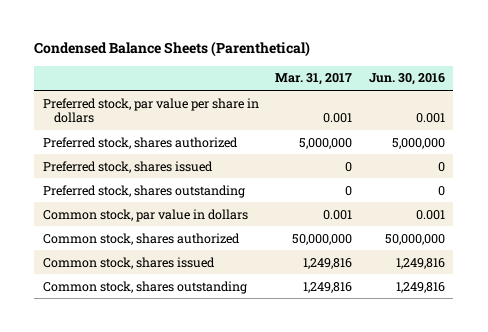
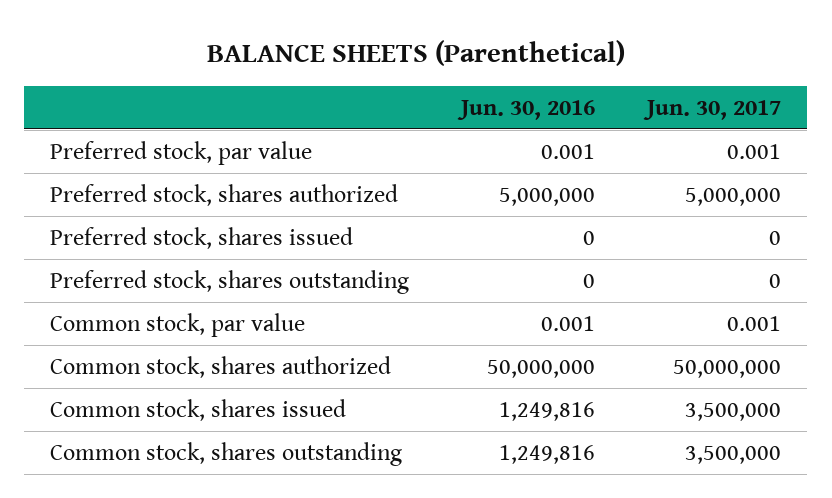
- Condensed Balance Sheets (Parenthetical)
+ BALANCE SHEETS (Parenthetical)
- | Mar. 31, 2017 | Jun. 30, 2016
+ | Jun. 30, 2016 | Jun. 30, 2017
- Preferred stock, par value per share in dollars | 0.001 | 0.001
+ Preferred stock, par value | 0.001 | 0.001
- Common stock, par value in dollars | 0.001 | 0.001
+ Common stock, par value | 0.001 | 0.001

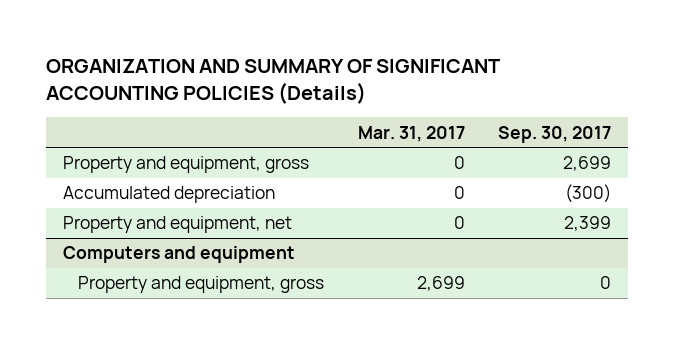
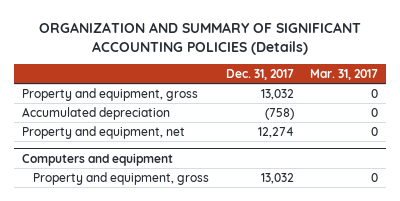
- | Mar. 31, 2017 | Sep. 30, 2017
+ | Dec. 31, 2017 | Mar. 31, 2017
@ Computers and equipment
- Property and equipment, gross | 2,699 | 0
+ Property and equipment, gross | 13,032 | 0

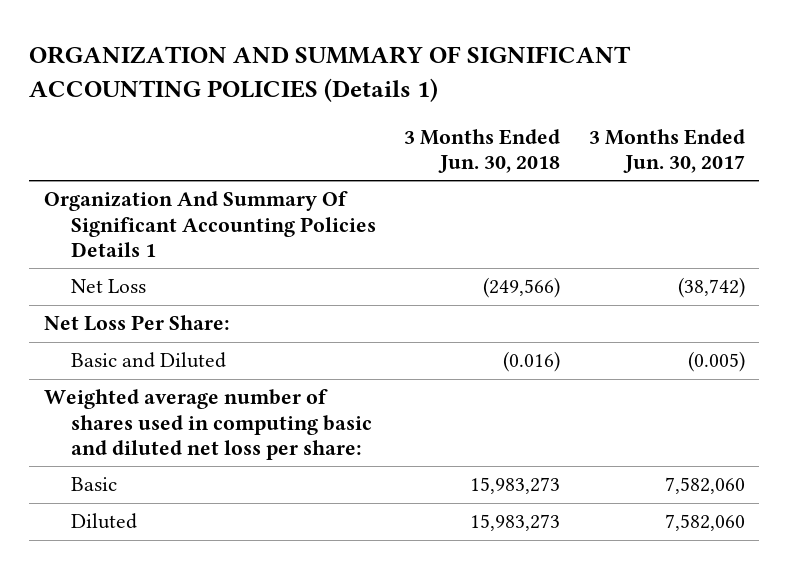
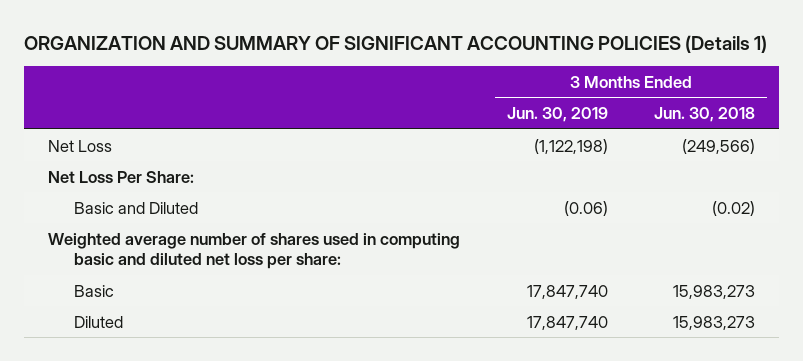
- | 3 Months Ended Jun. 30, 2018 | 3 Months Ended Jun. 30, 2017
+ | 3 Months Ended Jun. 30, 2019 | 3 Months Ended Jun. 30, 2018
- Organization And Summary Of Significant Accounting Policies Details 1
- Basic and Diluted | (0.016) | (0.005)
+ Basic and Diluted | (0.06) | (0.02)

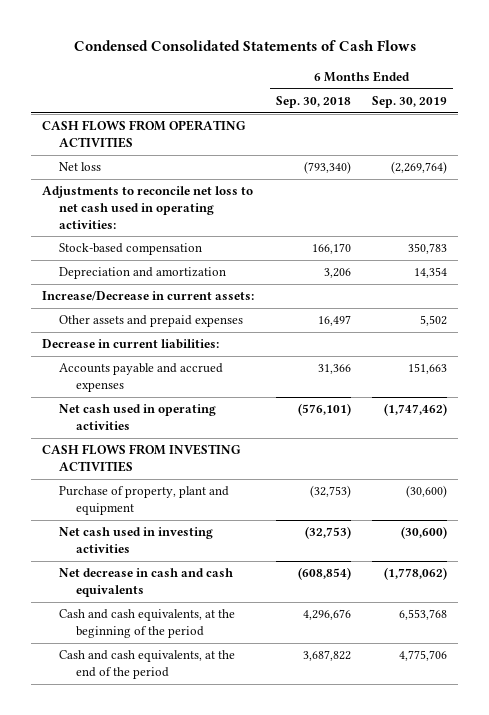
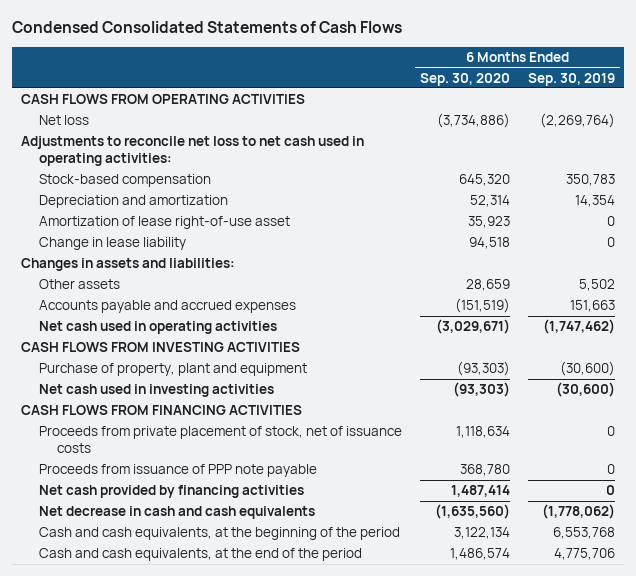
- | 6 Months Ended Sep. 30, 2018 | 6 Months Ended Sep. 30, 2019
+ | 6 Months Ended Sep. 30, 2020 | 6 Months Ended Sep. 30, 2019
- Increase/Decrease in current assets:
- Other assets and prepaid expenses | 16,497 | 5,502
- Decrease in current liabilities:
+ Amortization of lease right-of-use asset | 35,923 | 0
+ Change in lease liability | 94,518 | 0
+ Changes in assets and liabilities:
+ Other assets | 28,659 | 5,502
+ CASH FLOWS FROM FINANCING ACTIVITIES
+ Proceeds from private placement of stock, net of issuance costs | 1,118,634 | 0
+ Proceeds from issuance of PPP note payable | 368,780 | 0
+ Net cash provided by financing activities | 1,487,414 | 0

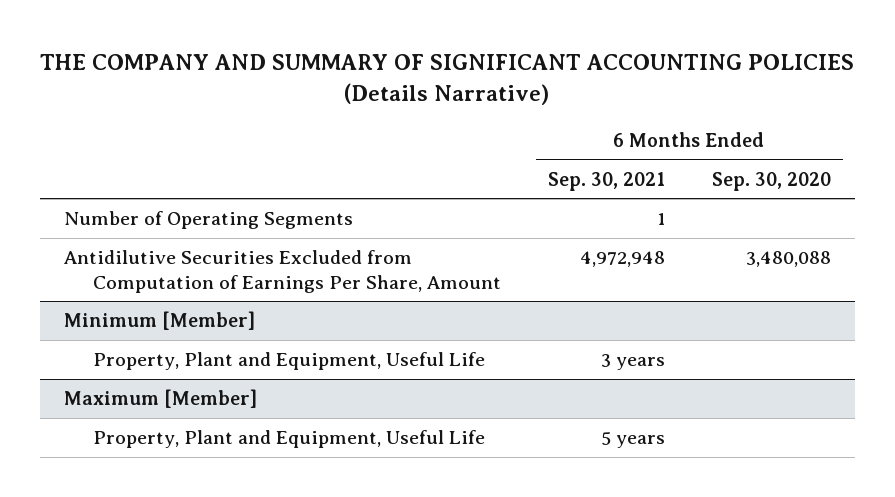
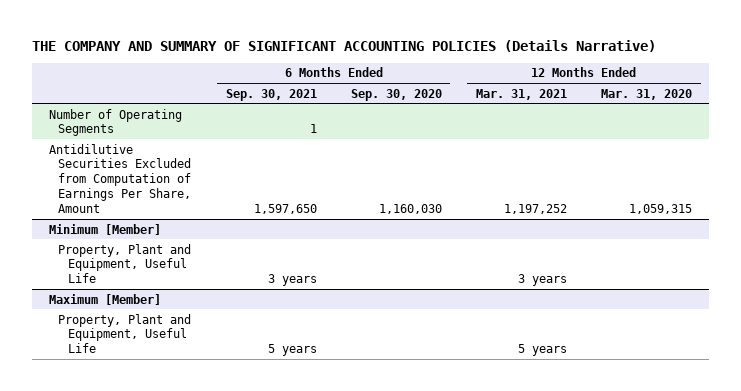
- | 6 Months Ended Sep. 30, 2021 | 6 Months Ended Sep. 30, 2020
+ | 6 Months Ended Sep. 30, 2021 | 6 Months Ended Sep. 30, 2020 | 12 Months Ended Mar. 31, 2021 | 12 Months Ended Mar. 31, 2020
- Antidilutive Securities Excluded from Computation of Earnings Per Share, Amount | 4,972,948 | 3,480,088
+ Antidilutive Securities Excluded from Computation of Earnings Per Share, Amount | 1,597,650 | 1,160,030 | 1,197,252 | 1,059,315

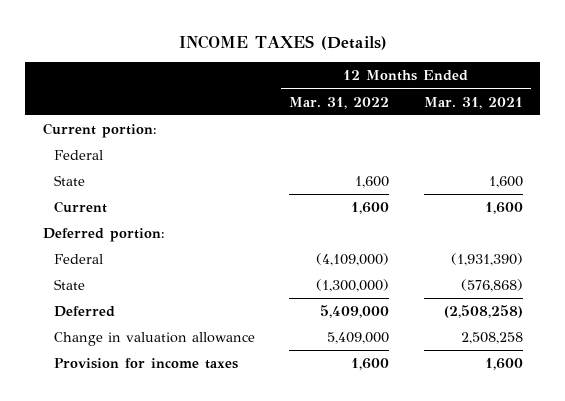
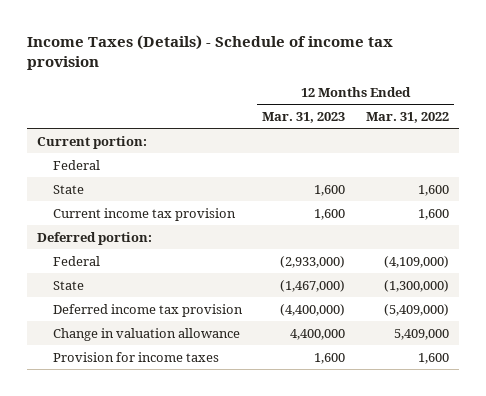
- INCOME TAXES (Details)
+ Income Taxes (Details) - Schedule of income tax provision
- | 12 Months Ended Mar. 31, 2022 | 12 Months Ended Mar. 31, 2021
+ | 12 Months Ended Mar. 31, 2023 | 12 Months Ended Mar. 31, 2022
- Current | 1,600 | 1,600
+ Current income tax provision | 1,600 | 1,600
- Deferred | 5,409,000 | (2,508,258)
+ Deferred income tax provision | (4,400,000) | (5,409,000)

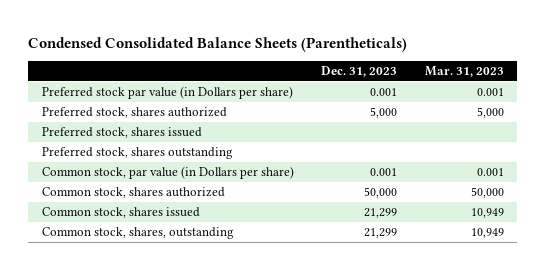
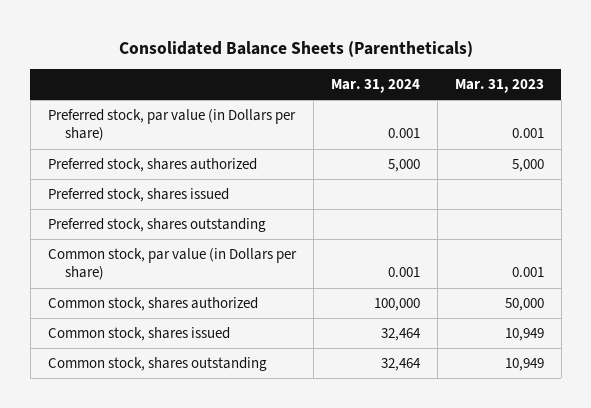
- Condensed Consolidated Balance Sheets (Parentheticals)
+ Consolidated Balance Sheets (Parentheticals)
- | Dec. 31, 2023 | Mar. 31, 2023
+ | Mar. 31, 2024 | Mar. 31, 2023
- Preferred stock par value (in Dollars per share) | 0.001 | 0.001
+ Preferred stock, par value (in Dollars per share) | 0.001 | 0.001
- Common stock, shares, outstanding | 21,299 | 10,949
+ Common stock, shares outstanding | 32,464 | 10,949

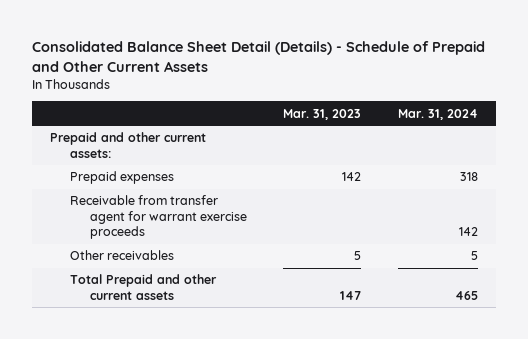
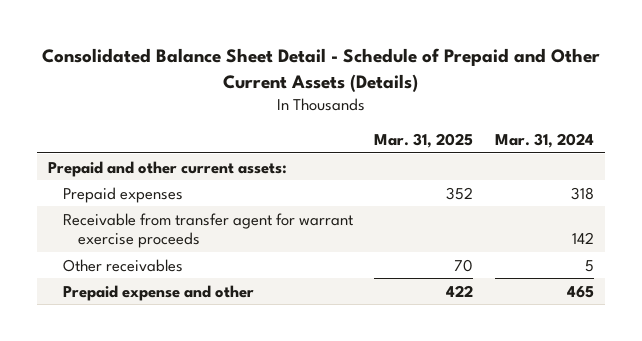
- Consolidated Balance Sheet Detail (Details) - Schedule of Prepaid and Other Current Assets
+ Consolidated Balance Sheet Detail - Schedule of Prepaid and Other Current Assets (Details)
- | Mar. 31, 2023 | Mar. 31, 2024
+ | Mar. 31, 2025 | Mar. 31, 2024
- Total Prepaid and other current assets | 147 | 465
+ Prepaid expense and other | 422 | 465

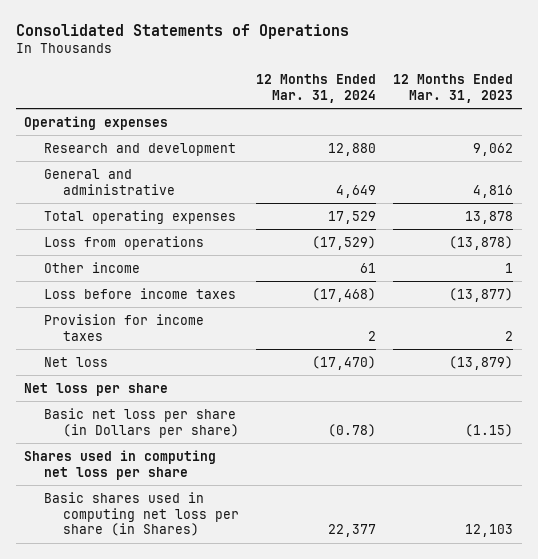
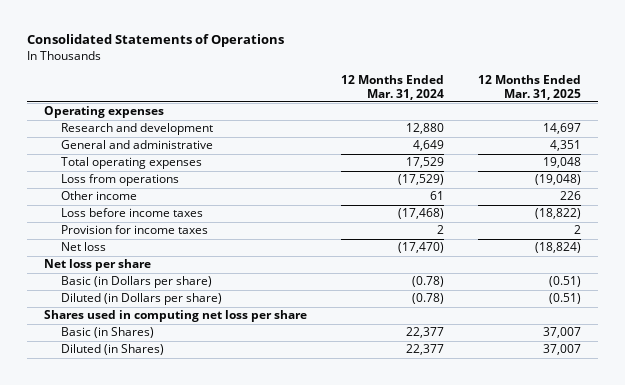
- | 12 Months Ended Mar. 31, 2024 | 12 Months Ended Mar. 31, 2023
+ | 12 Months Ended Mar. 31, 2024 | 12 Months Ended Mar. 31, 2025
- Basic net loss per share (in Dollars per share) | (0.78) | (1.15)
+ Basic (in Dollars per share) | (0.78) | (0.51)
+ Diluted (in Dollars per share) | (0.78) | (0.51)
- Basic shares used in computing net loss per share (in Shares) | 22,377 | 12,103
+ Basic (in Shares) | 22,377 | 37,007
+ Diluted (in Shares) | 22,377 | 37,007

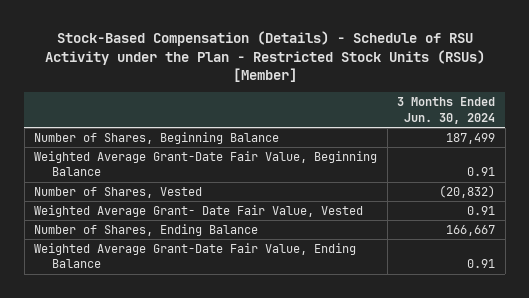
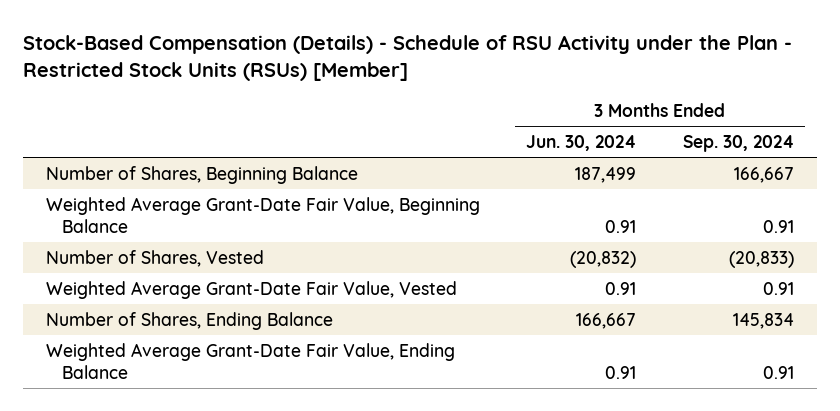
- | 3 Months Ended Jun. 30, 2024
+ | 3 Months Ended Jun. 30, 2024 | 3 Months Ended Sep. 30, 2024
- Weighted Average Grant- Date Fair Value, Vested | 0.91
+ Weighted Average Grant-Date Fair Value, Vested | 0.91 | 0.91

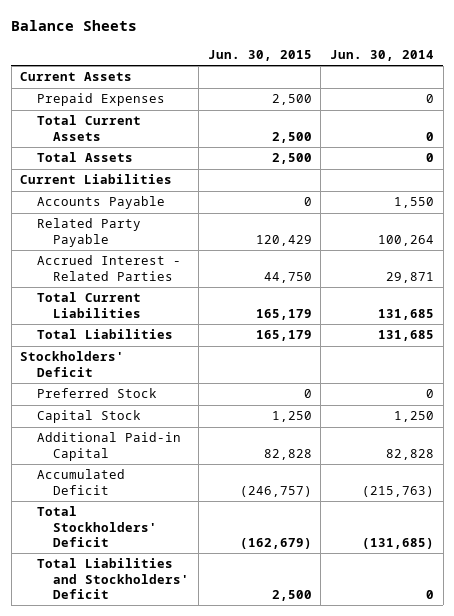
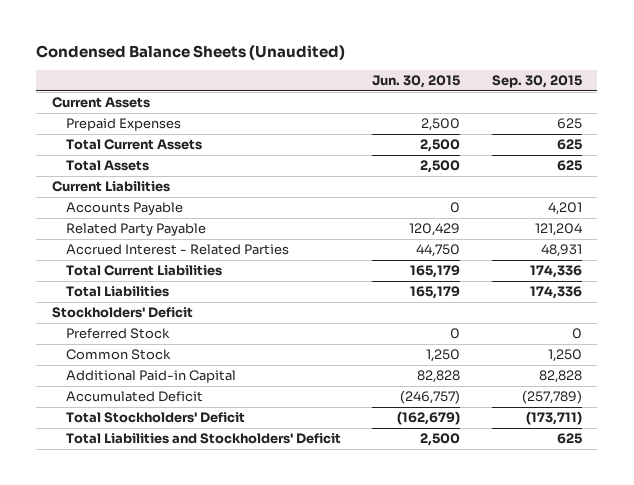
- Balance Sheets
+ Condensed Balance Sheets (Unaudited)
- | Jun. 30, 2015 | Jun. 30, 2014
+ | Jun. 30, 2015 | Sep. 30, 2015
- Capital Stock | 1,250 | 1,250
+ Common Stock | 1,250 | 1,250

